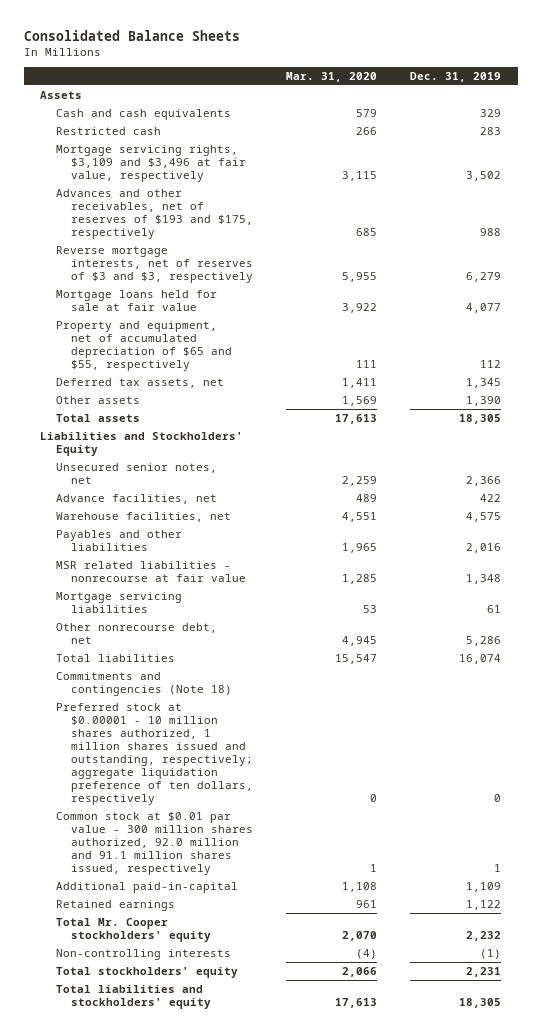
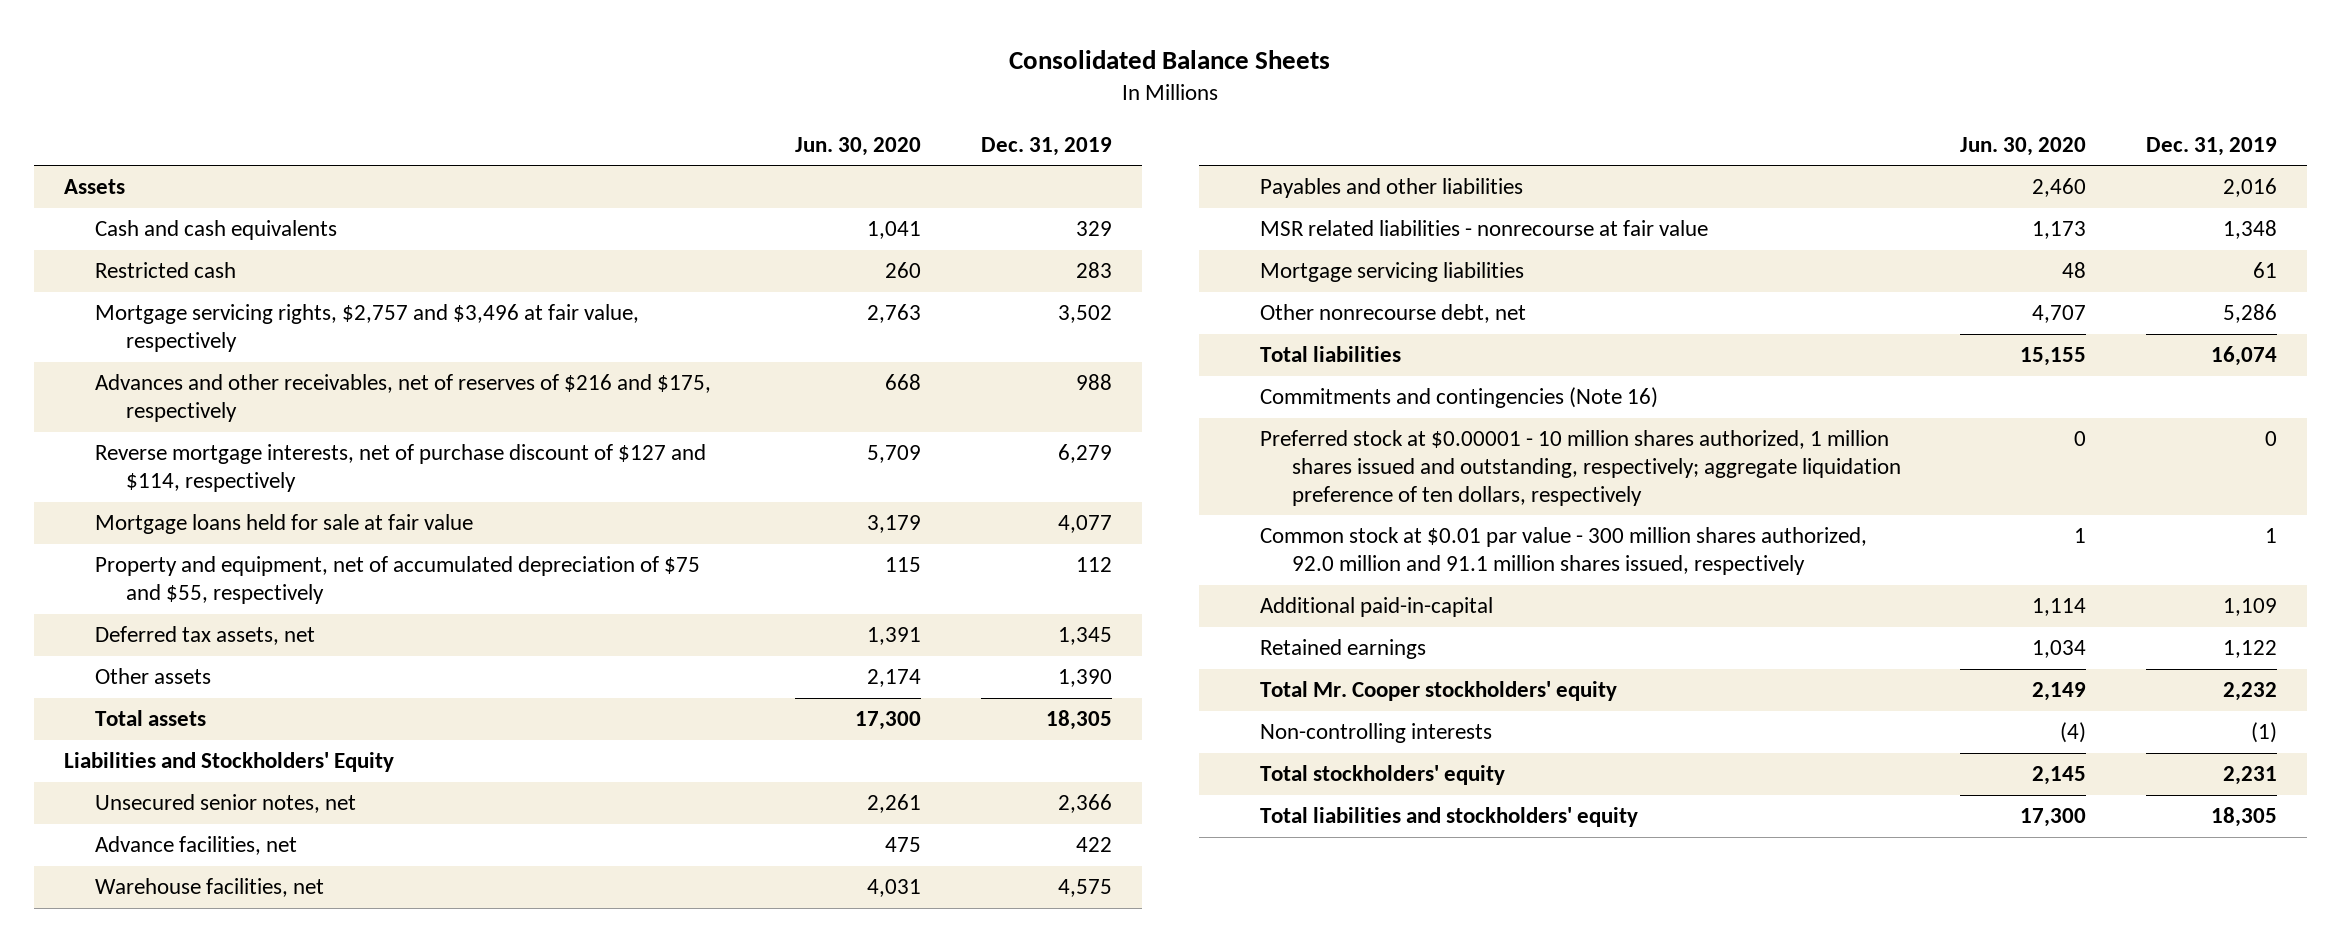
- | Mar. 31, 2020 | Dec. 31, 2019
+ | Jun. 30, 2020 | Dec. 31, 2019
- Mortgage servicing rights, $3,109 and $3,496 at fair value, respectively | 3,115 | 3,502
- Advances and other receivables, net of reserves of $193 and $175, respectively | 685 | 988
- Reverse mortgage interests, net of reserves of $3 and $3, respectively | 5,955 | 6,279
+ Mortgage servicing rights, $2,757 and $3,496 at fair value, respectively | 2,763 | 3,502
+ Advances and other receivables, net of reserves of $216 and $175, respectively | 668 | 988
+ Reverse mortgage interests, net of purchase discount of $127 and $114, respectively | 5,709 | 6,279
- Property and equipment, net of accumulated depreciation of $65 and $55, respectively | 111 | 112
+ Property and equipment, net of accumulated depreciation of $75 and $55, respectively | 115 | 112
- Commitments and contingencies (Note 18)
+ Commitments and contingencies (Note 16)

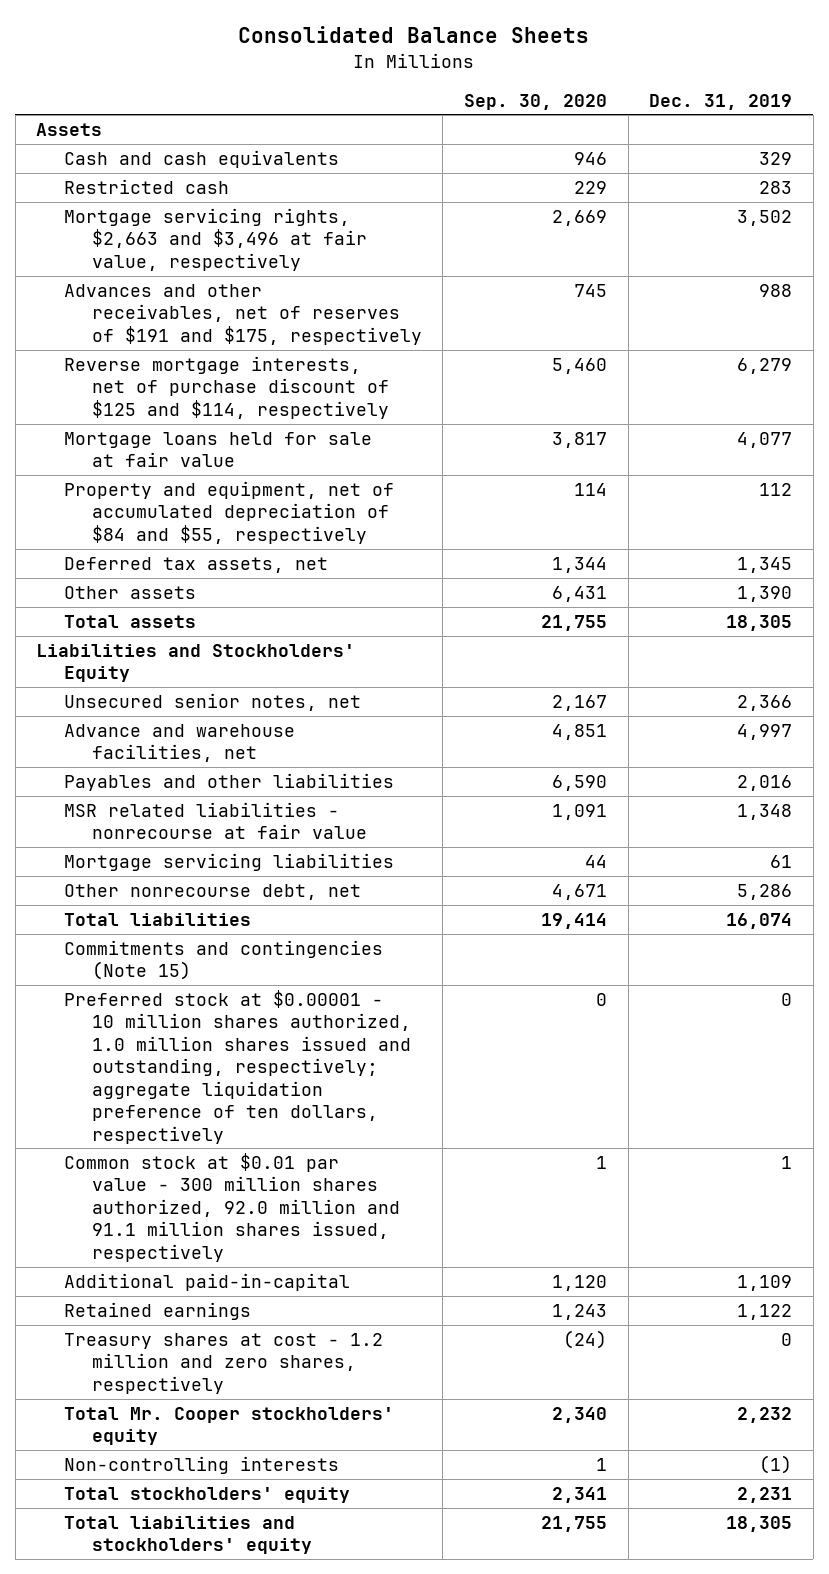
- | Jun. 30, 2020 | Dec. 31, 2019
+ | Sep. 30, 2020 | Dec. 31, 2019
- Mortgage servicing rights, $2,757 and $3,496 at fair value, respectively | 2,763 | 3,502
- Advances and other receivables, net of reserves of $216 and $175, respectively | 668 | 988
- Reverse mortgage interests, net of purchase discount of $127 and $114, respectively | 5,709 | 6,279
+ Mortgage servicing rights, $2,663 and $3,496 at fair value, respectively | 2,669 | 3,502
+ Advances and other receivables, net of reserves of $191 and $175, respectively | 745 | 988
+ Reverse mortgage interests, net of purchase discount of $125 and $114, respectively | 5,460 | 6,279
- Property and equipment, net of accumulated depreciation of $75 and $55, respectively | 115 | 112
+ Property and equipment, net of accumulated depreciation of $84 and $55, respectively | 114 | 112
- Advance facilities, net | 475 | 422
- Warehouse facilities, net | 4,031 | 4,575
+ Advance and warehouse facilities, net | 4,851 | 4,997
- Commitments and contingencies (Note 16)
- Preferred stock at $0.00001 - 10 million shares authorized, 1 million shares issued and outstanding, respectively; aggregate liquidation preference of ten dollars, respectively | 0 | 0
+ Commitments and contingencies (Note 15)
+ Preferred stock at $0.00001 - 10 million shares authorized, 1.0 million shares issued and outstanding, respectively; aggregate liquidation preference of ten dollars, respectively | 0 | 0
+ Treasury shares at cost - 1.2 million and zero shares, respectively | (24) | 0

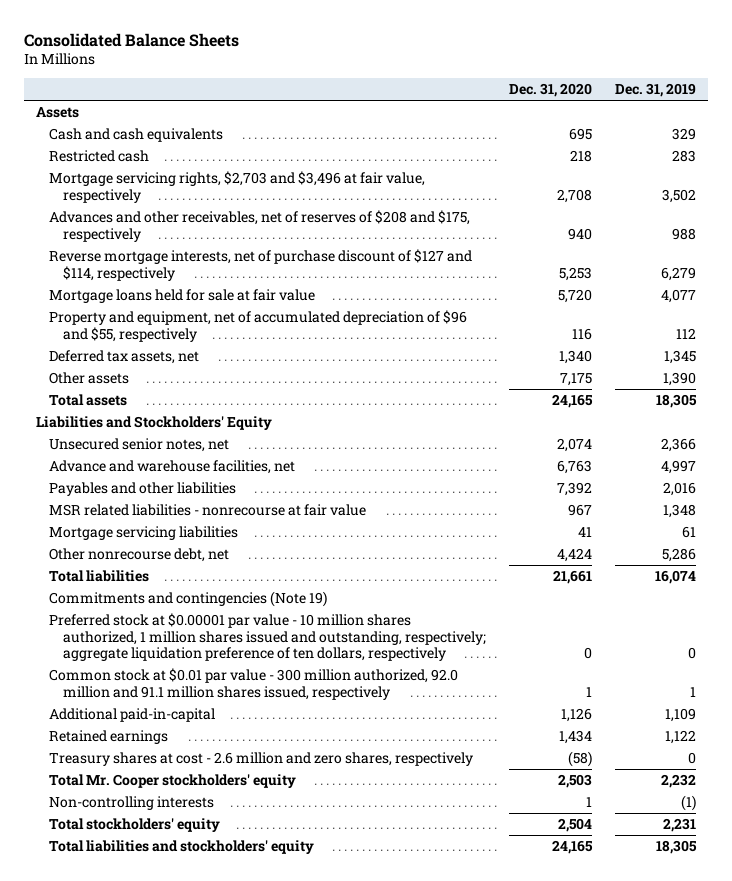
- | Sep. 30, 2020 | Dec. 31, 2019
+ | Dec. 31, 2020 | Dec. 31, 2019
- Mortgage servicing rights, $2,663 and $3,496 at fair value, respectively | 2,669 | 3,502
- Advances and other receivables, net of reserves of $191 and $175, respectively | 745 | 988
- Reverse mortgage interests, net of purchase discount of $125 and $114, respectively | 5,460 | 6,279
+ Mortgage servicing rights, $2,703 and $3,496 at fair value, respectively | 2,708 | 3,502
+ Advances and other receivables, net of reserves of $208 and $175, respectively | 940 | 988
+ Reverse mortgage interests, net of purchase discount of $127 and $114, respectively | 5,253 | 6,279
- Property and equipment, net of accumulated depreciation of $84 and $55, respectively | 114 | 112
+ Property and equipment, net of accumulated depreciation of $96 and $55, respectively | 116 | 112
- Commitments and contingencies (Note 15)
- Preferred stock at $0.00001 - 10 million shares authorized, 1.0 million shares issued and outstanding, respectively; aggregate liquidation preference of ten dollars, respectively | 0 | 0
- Common stock at $0.01 par value - 300 million shares authorized, 92.0 million and 91.1 million shares issued, respectively | 1 | 1
+ Commitments and contingencies (Note 19)
+ Preferred stock at $0.00001 par value - 10 million shares authorized, 1 million shares issued and outstanding, respectively; aggregate liquidation preference of ten dollars, respectively | 0 | 0
+ Common stock at $0.01 par value - 300 million authorized, 92.0 million and 91.1 million shares issued, respectively | 1 | 1
- Treasury shares at cost - 1.2 million and zero shares, respectively | (24) | 0
+ Treasury shares at cost - 2.6 million and zero shares, respectively | (58) | 0

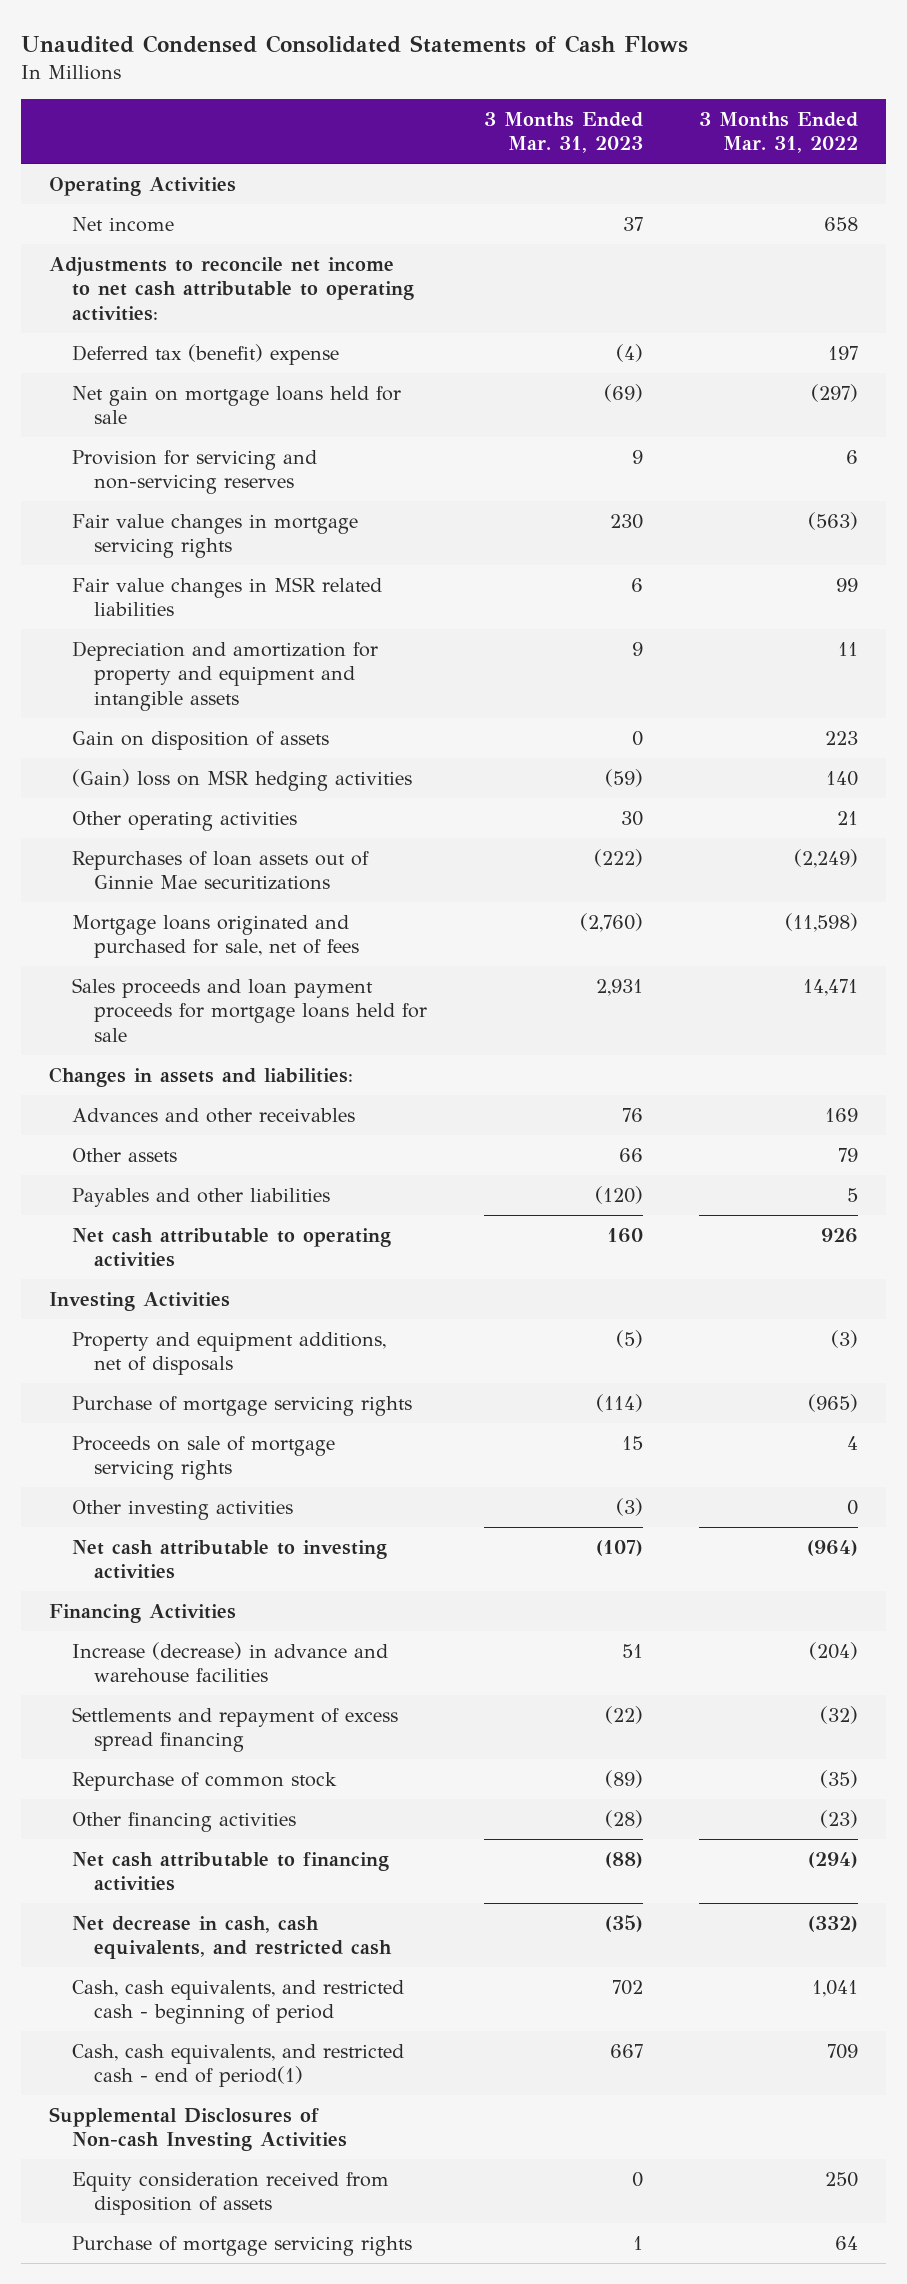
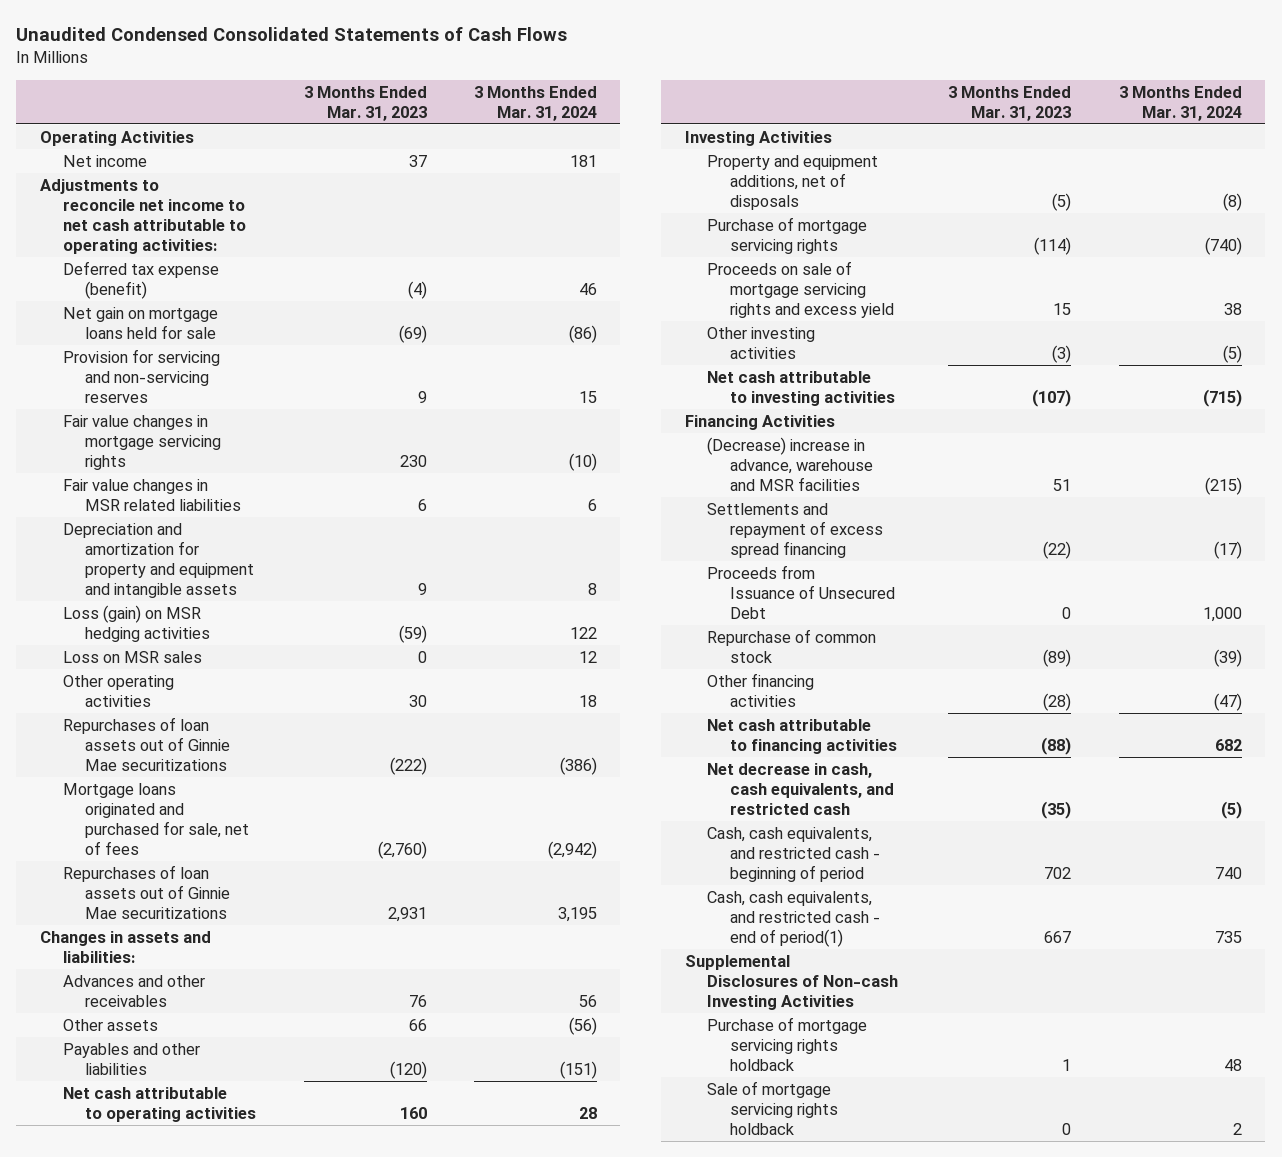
- | 3 Months Ended Mar. 31, 2023 | 3 Months Ended Mar. 31, 2022
+ | 3 Months Ended Mar. 31, 2023 | 3 Months Ended Mar. 31, 2024
- Deferred tax (benefit) expense | (4) | 197
+ Deferred tax expense (benefit) | (4) | 46
- Gain on disposition of assets | 0 | 223
- (Gain) loss on MSR hedging activities | (59) | 140
+ Loss (gain) on MSR hedging activities | (59) | 122
+ Loss on MSR sales | 0 | 12
- Sales proceeds and loan payment proceeds for mortgage loans held for sale | 2,931 | 14,471
+ Repurchases of loan assets out of Ginnie Mae securitizations | 2,931 | 3,195
- Proceeds on sale of mortgage servicing rights | 15 | 4
+ Proceeds on sale of mortgage servicing rights and excess yield | 15 | 38
- Increase (decrease) in advance and warehouse facilities | 51 | (204)
+ (Decrease) increase in advance, warehouse and MSR facilities | 51 | (215)
+ Proceeds from Issuance of Unsecured Debt | 0 | 1,000
- Equity consideration received from disposition of assets | 0 | 250
- Purchase of mortgage servicing rights | 1 | 64
+ Purchase of mortgage servicing rights holdback | 1 | 48
+ Sale of mortgage servicing rights holdback | 0 | 2

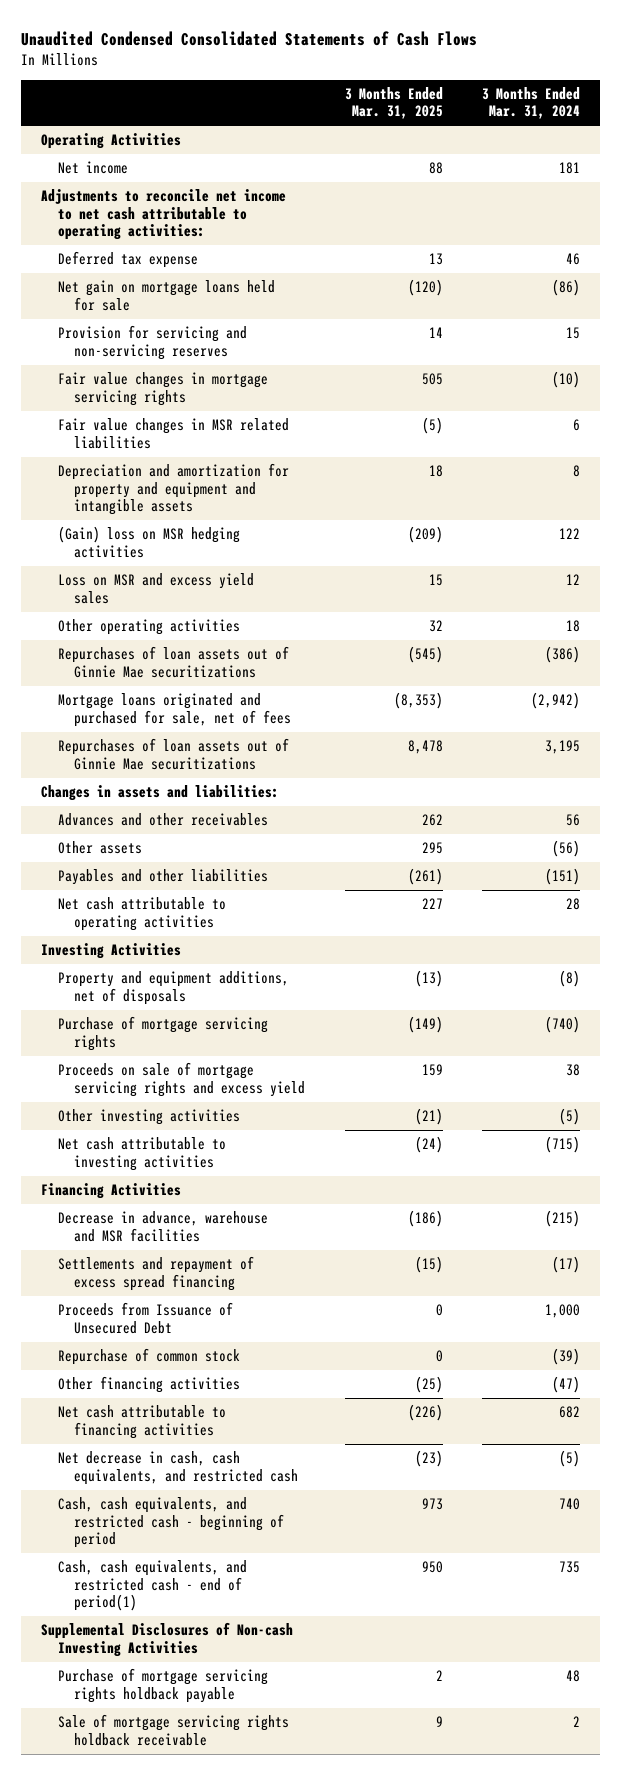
- | 3 Months Ended Mar. 31, 2023 | 3 Months Ended Mar. 31, 2024
+ | 3 Months Ended Mar. 31, 2025 | 3 Months Ended Mar. 31, 2024
- Deferred tax expense (benefit) | (4) | 46
+ Deferred tax expense | 13 | 46
- Loss (gain) on MSR hedging activities | (59) | 122
- Loss on MSR sales | 0 | 12
+ (Gain) loss on MSR hedging activities | (209) | 122
+ Loss on MSR and excess yield sales | 15 | 12
- (Decrease) increase in advance, warehouse and MSR facilities | 51 | (215)
+ Decrease in advance, warehouse and MSR facilities | (186) | (215)
- Purchase of mortgage servicing rights holdback | 1 | 48
- Sale of mortgage servicing rights holdback | 0 | 2
+ Purchase of mortgage servicing rights holdback payable | 2 | 48
+ Sale of mortgage servicing rights holdback receivable | 9 | 2

